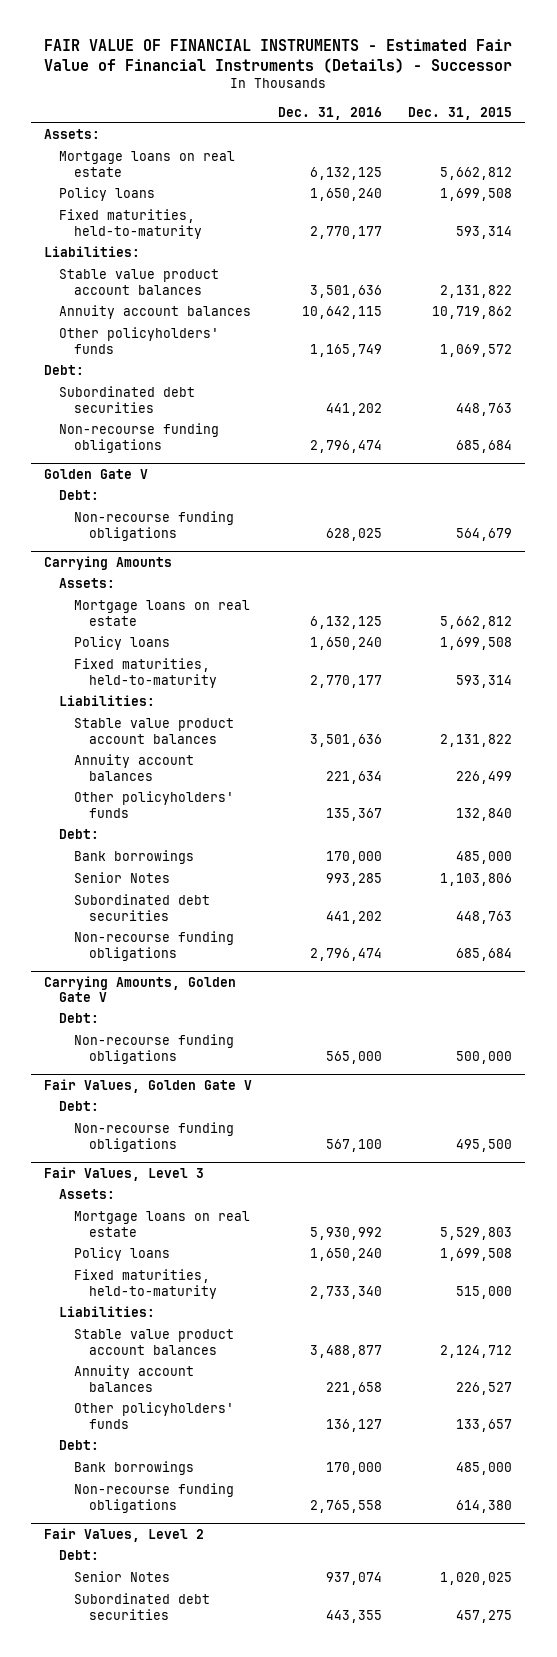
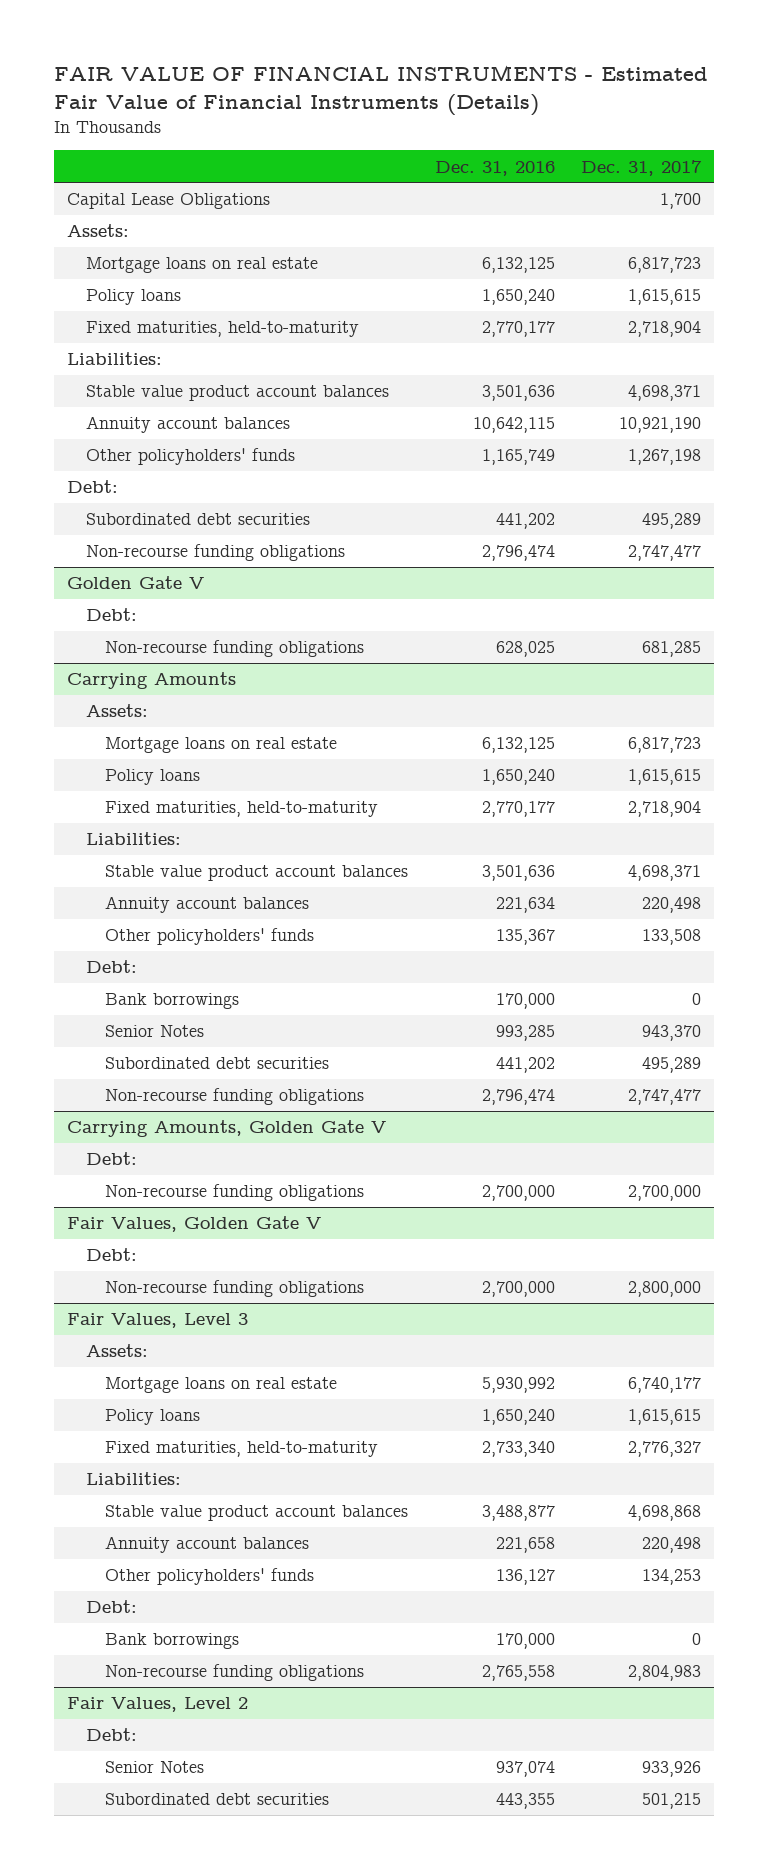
- FAIR VALUE OF FINANCIAL INSTRUMENTS - Estimated Fair Value of Financial Instruments (Details) - Successor
+ FAIR VALUE OF FINANCIAL INSTRUMENTS - Estimated Fair Value of Financial Instruments (Details)
- | Dec. 31, 2016 | Dec. 31, 2015
+ | Dec. 31, 2016 | Dec. 31, 2017
+ Capital Lease Obligations | | 1,700
@ Carrying Amounts, Golden Gate V
- Non-recourse funding obligations | 565,000 | 500,000
+ Non-recourse funding obligations | 2,700,000 | 2,700,000
@ Fair Values, Golden Gate V
- Non-recourse funding obligations | 567,100 | 495,500
+ Non-recourse funding obligations | 2,700,000 | 2,800,000

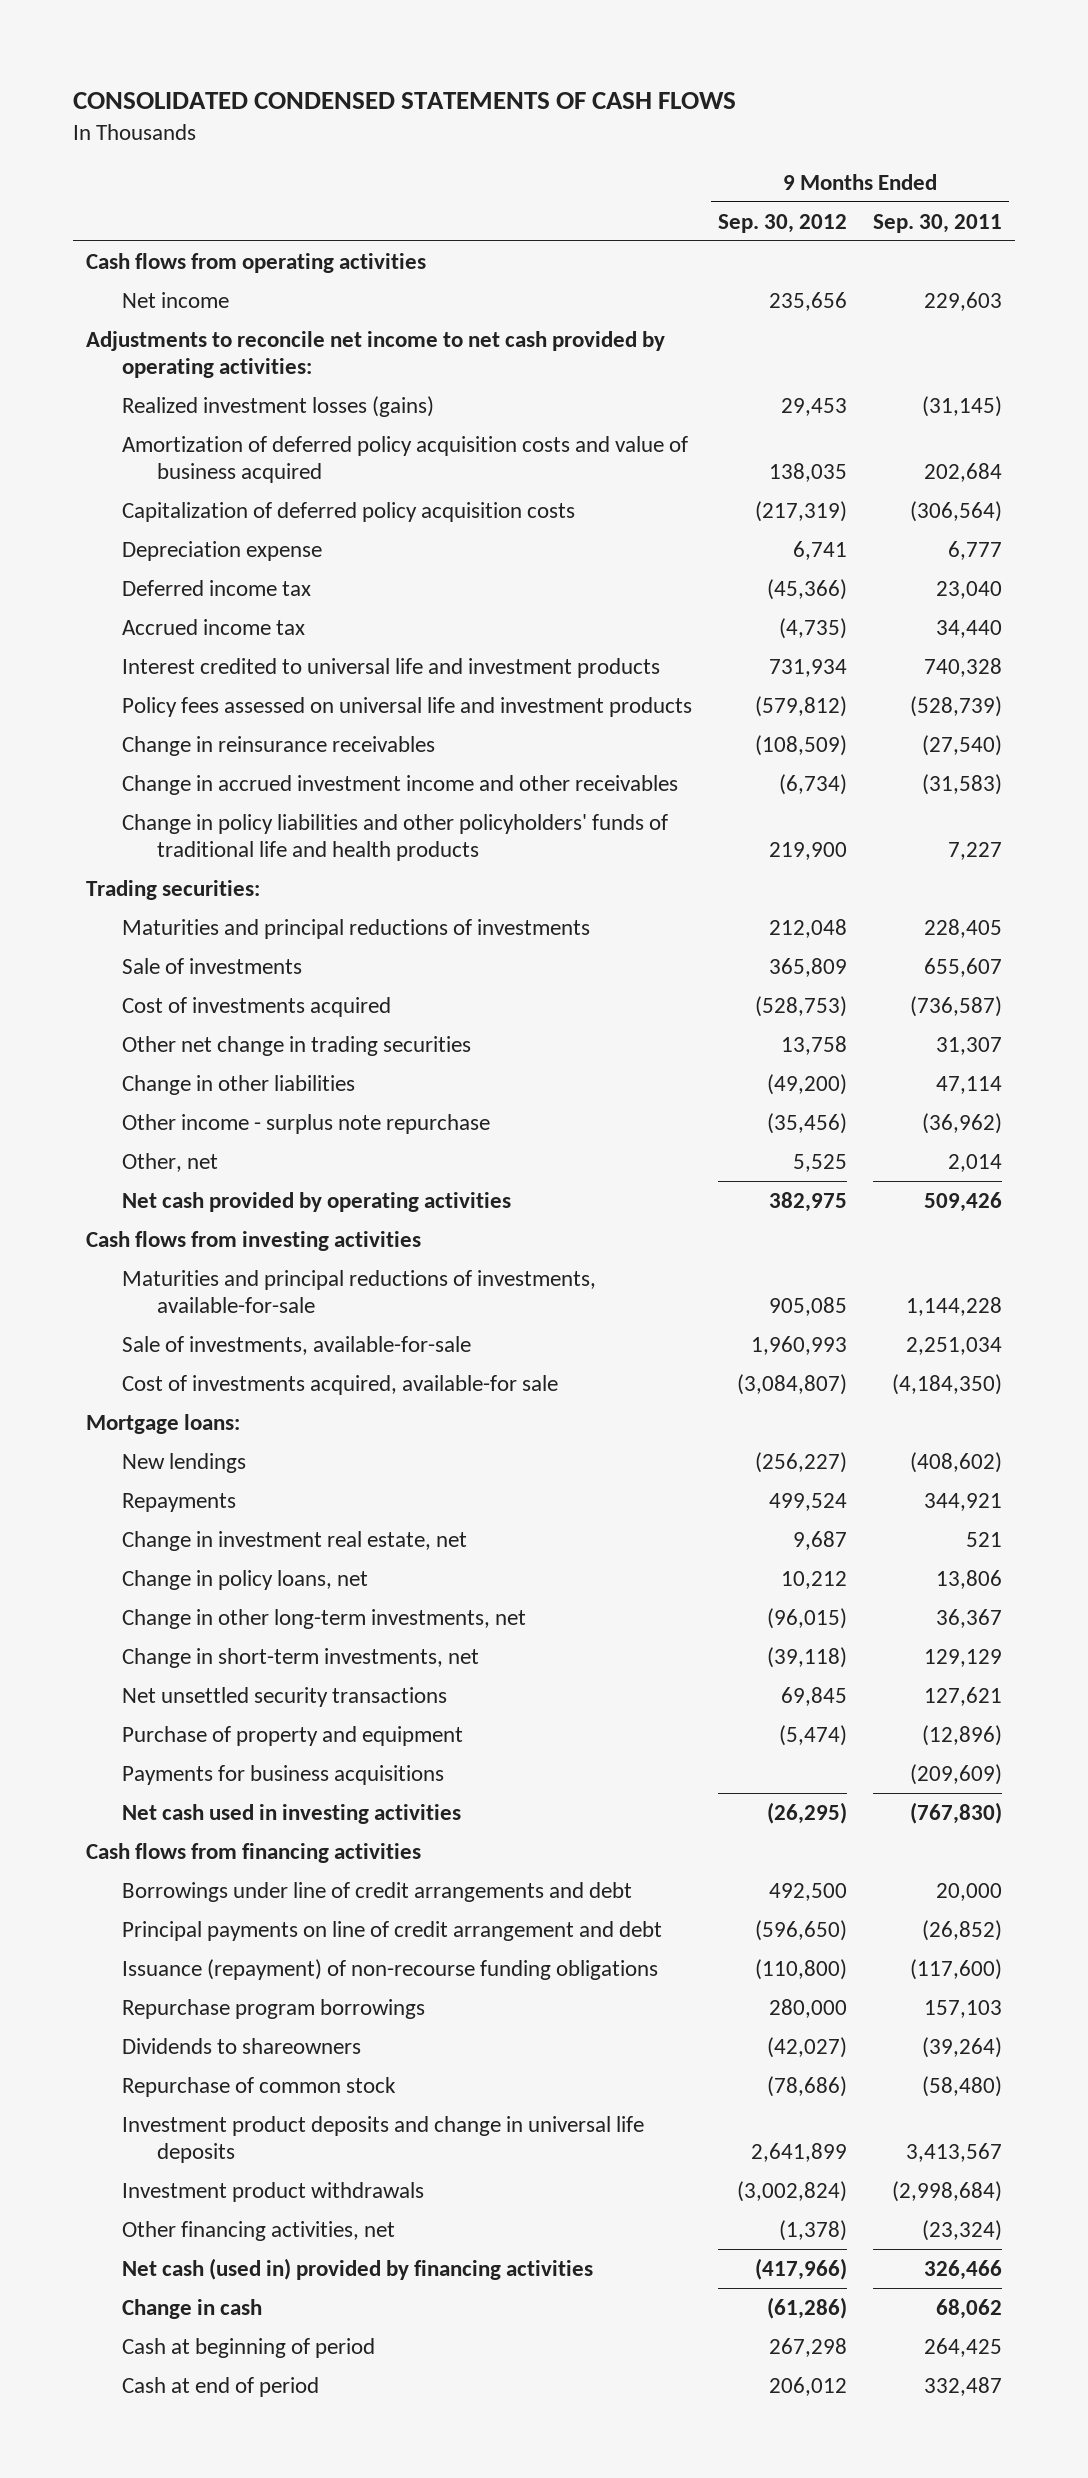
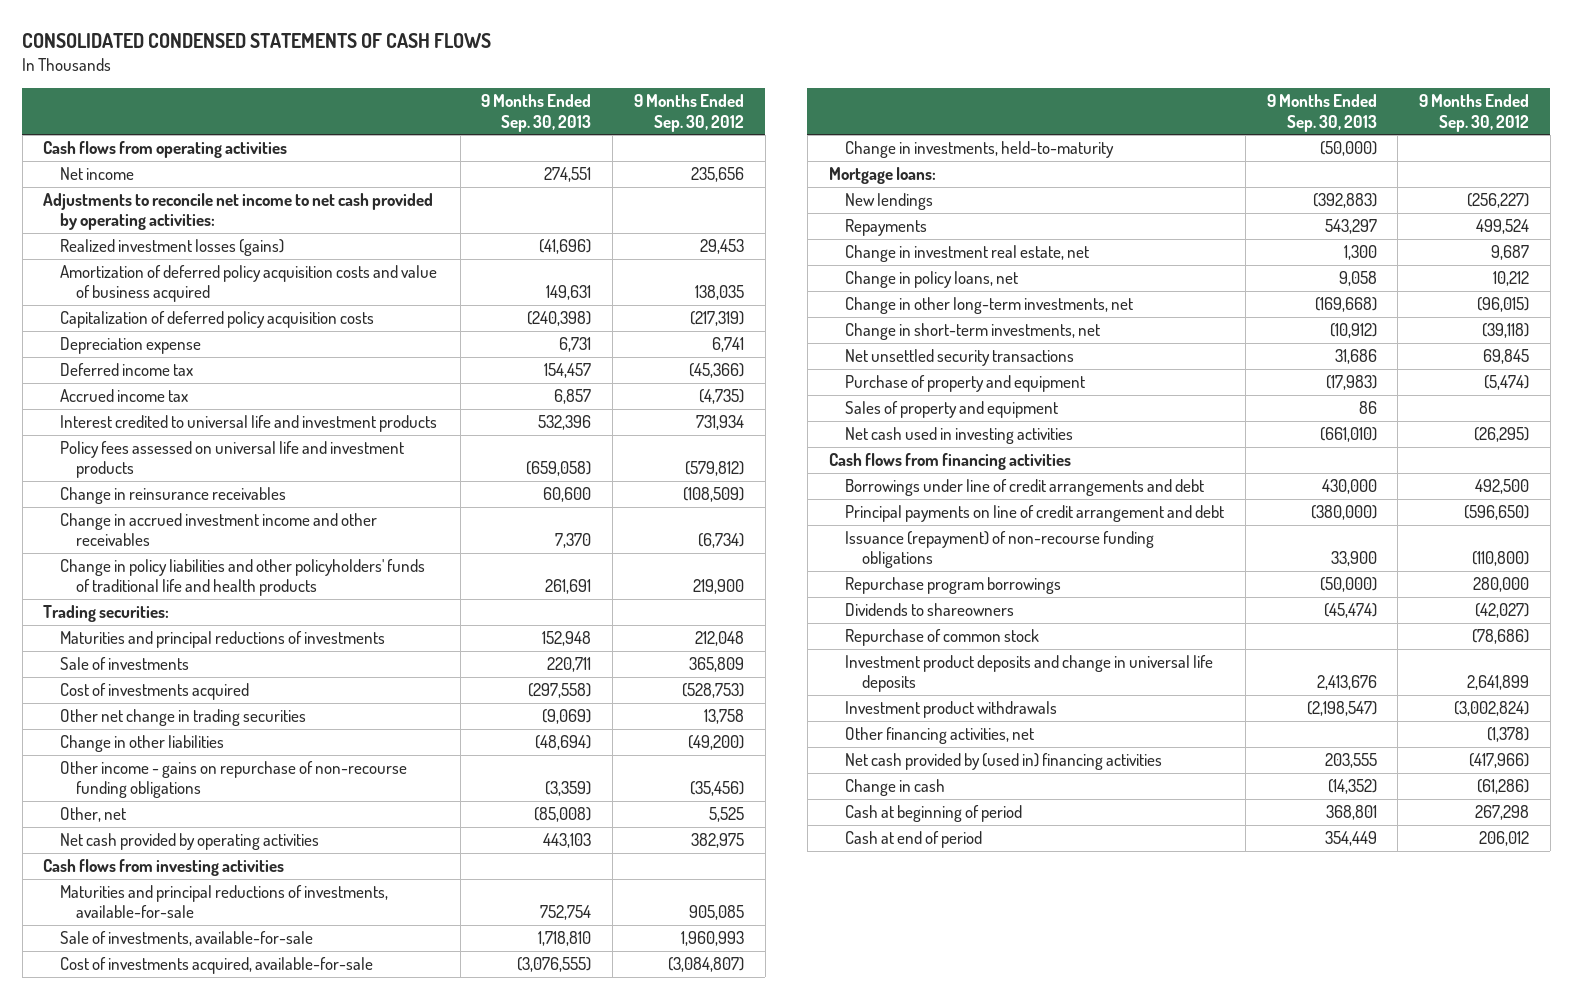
- | 9 Months Ended Sep. 30, 2012 | 9 Months Ended Sep. 30, 2011
+ | 9 Months Ended Sep. 30, 2013 | 9 Months Ended Sep. 30, 2012
- Other income - surplus note repurchase | (35,456) | (36,962)
+ Other income - gains on repurchase of non-recourse funding obligations | (3,359) | (35,456)
- Cost of investments acquired, available-for sale | (3,084,807) | (4,184,350)
+ Cost of investments acquired, available-for-sale | (3,076,555) | (3,084,807)
+ Change in investments, held-to-maturity | (50,000) |
- Payments for business acquisitions | | (209,609)
+ Sales of property and equipment | 86 |
- Net cash (used in) provided by financing activities | (417,966) | 326,466
+ Net cash provided by (used in) financing activities | 203,555 | (417,966)

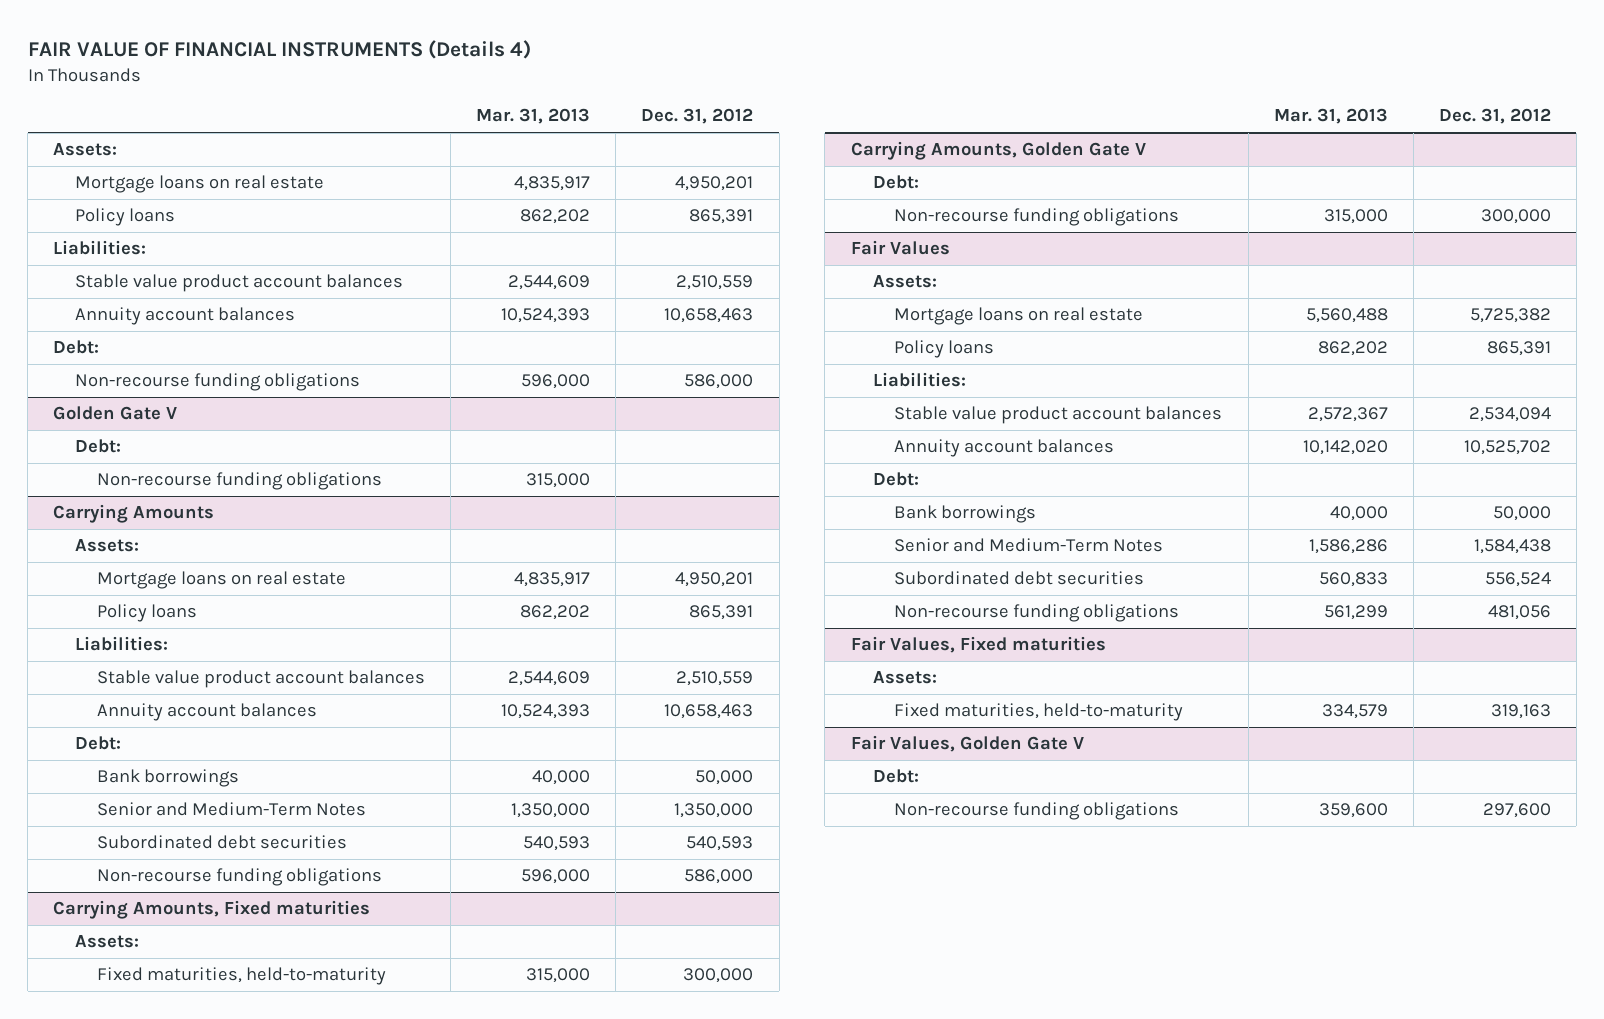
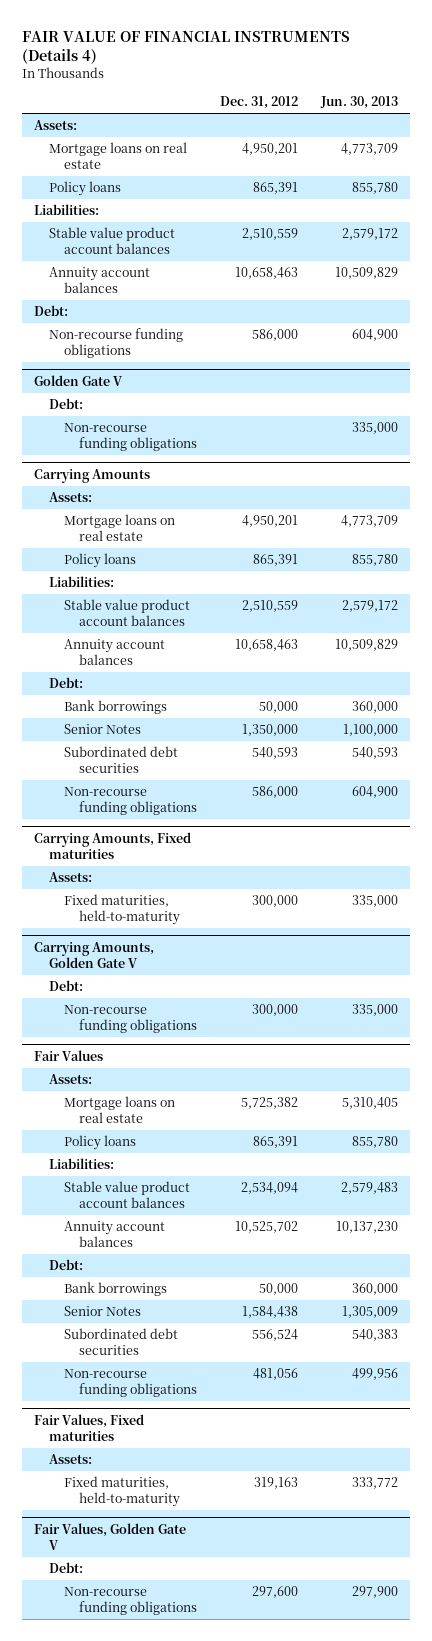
- | Mar. 31, 2013 | Dec. 31, 2012
+ | Dec. 31, 2012 | Jun. 30, 2013
@ Carrying Amounts
- Senior and Medium-Term Notes | 1,350,000 | 1,350,000
+ Senior Notes | 1,350,000 | 1,100,000
@ Fair Values
- Senior and Medium-Term Notes | 1,586,286 | 1,584,438
+ Senior Notes | 1,584,438 | 1,305,009

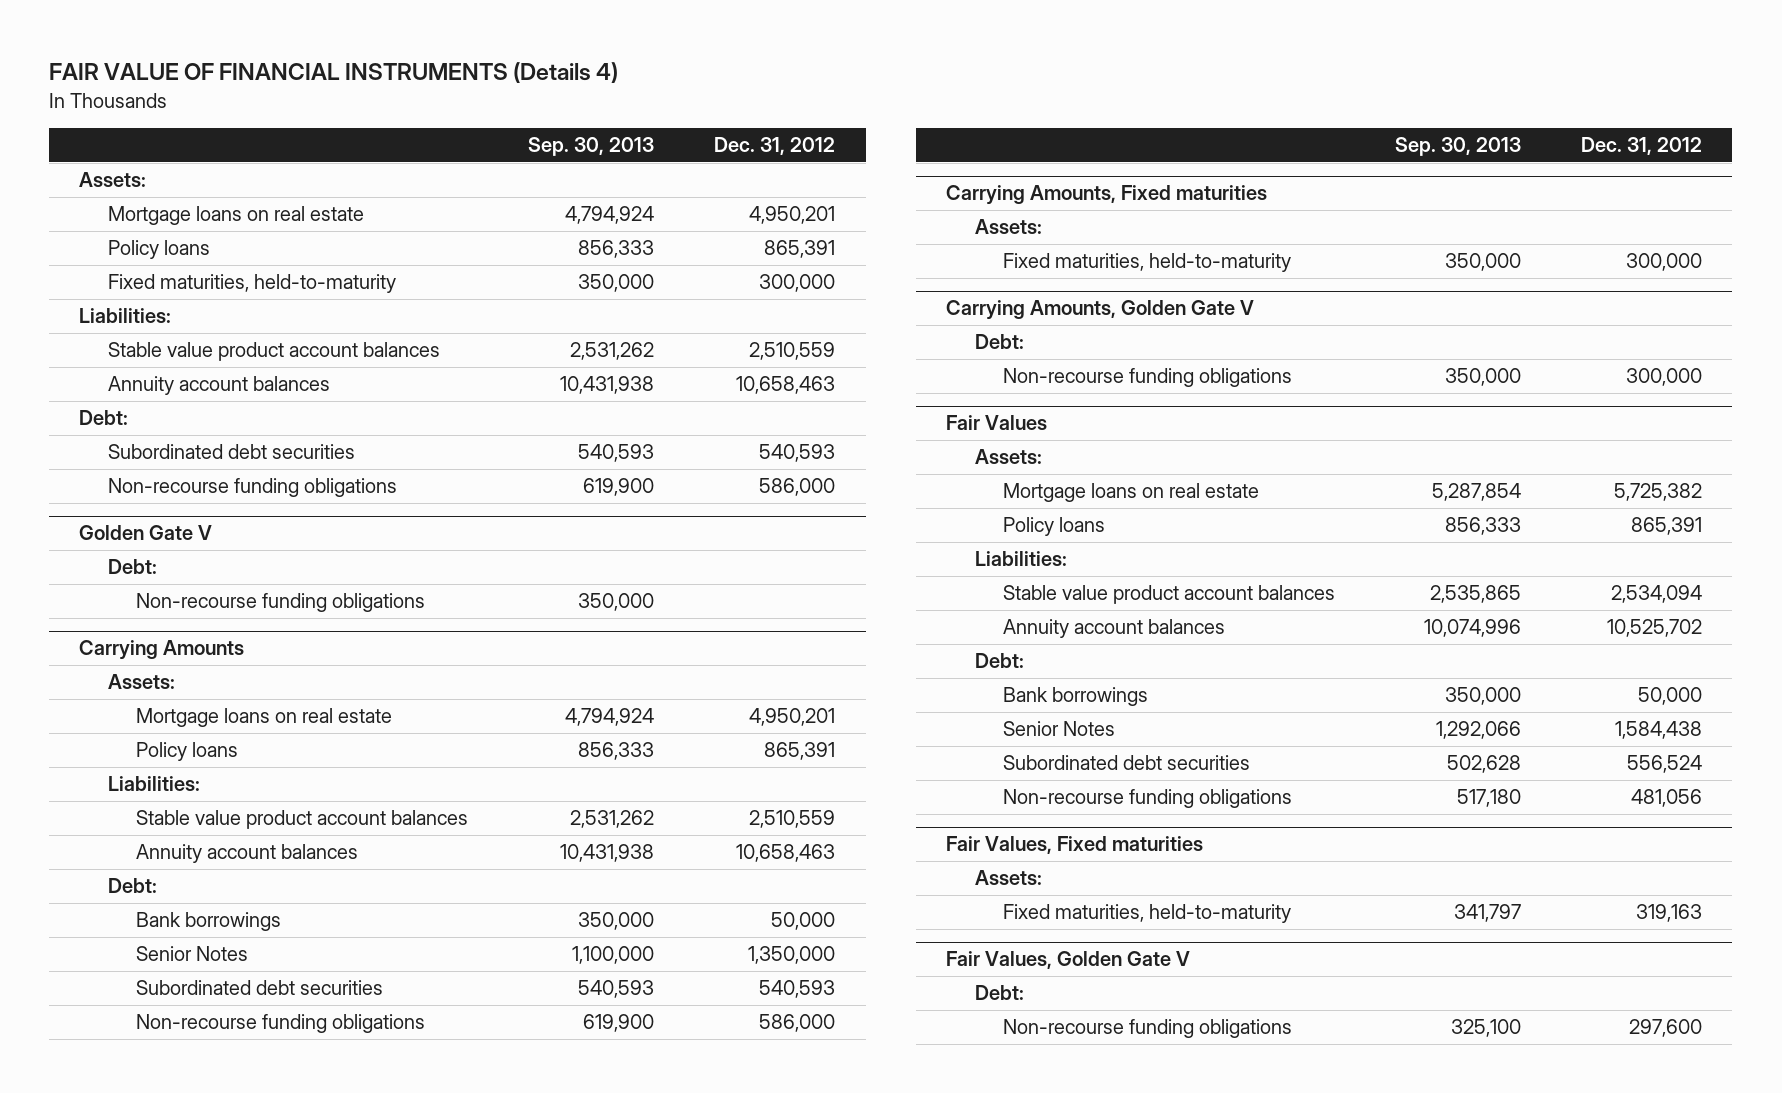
- | Dec. 31, 2012 | Jun. 30, 2013
+ | Sep. 30, 2013 | Dec. 31, 2012
+ Fixed maturities, held-to-maturity | 350,000 | 300,000
+ Subordinated debt securities | 540,593 | 540,593

